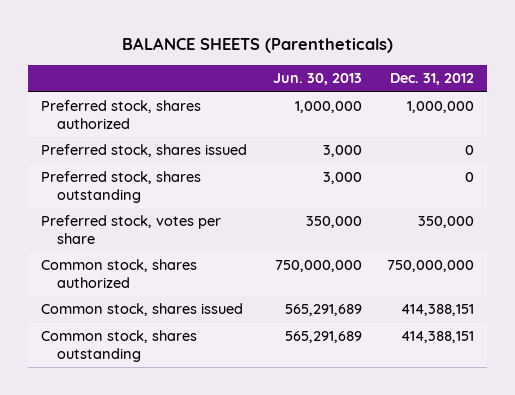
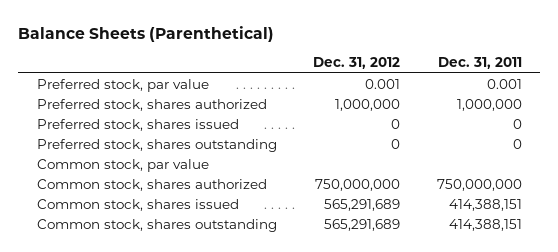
- BALANCE SHEETS (Parentheticals)
+ Balance Sheets (Parenthetical)
- | Jun. 30, 2013 | Dec. 31, 2012
+ | Dec. 31, 2012 | Dec. 31, 2011
+ Preferred stock, par value | 0.001 | 0.001
- Preferred stock, votes per share | 350,000 | 350,000
+ Common stock, par value
- Common stock, shares issued | 565,291,689 | 414,388,151
- Common stock, shares outstanding | 565,291,689 | 414,388,151
+ Common stock, shares issued | 565,291,689 | 414,388,151
+ Common stock, shares outstanding | 565,291,689 | 414,388,151

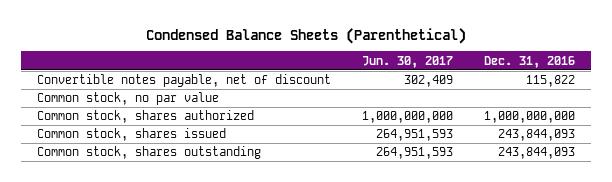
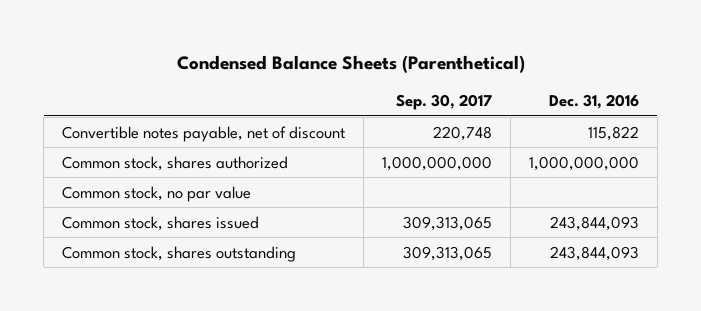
- | Jun. 30, 2017 | Dec. 31, 2016
+ | Sep. 30, 2017 | Dec. 31, 2016
moved down: Common stock, no par value

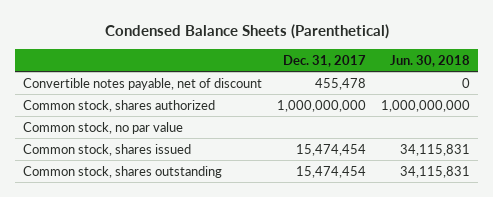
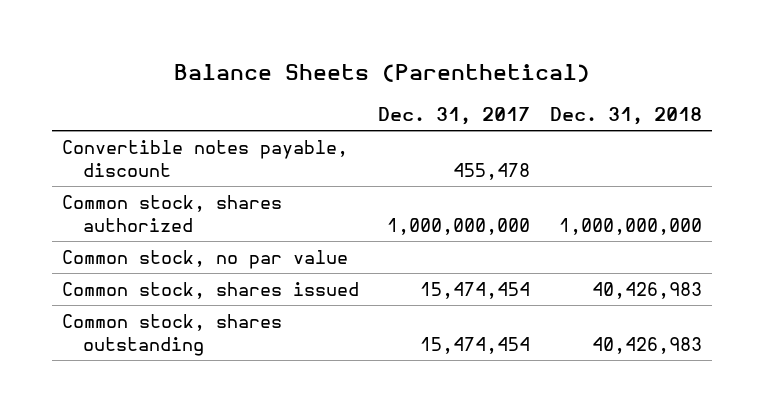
- Condensed Balance Sheets (Parenthetical)
+ Balance Sheets (Parenthetical)
- | Dec. 31, 2017 | Jun. 30, 2018
+ | Dec. 31, 2017 | Dec. 31, 2018
- Convertible notes payable, net of discount | 455,478 | 0
+ Convertible notes payable, discount | 455,478 |

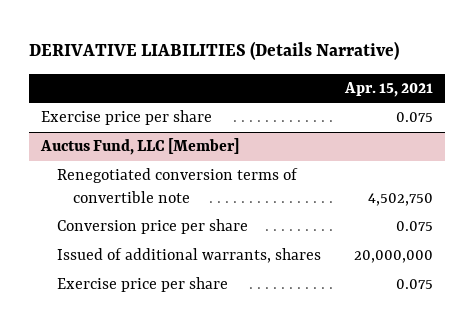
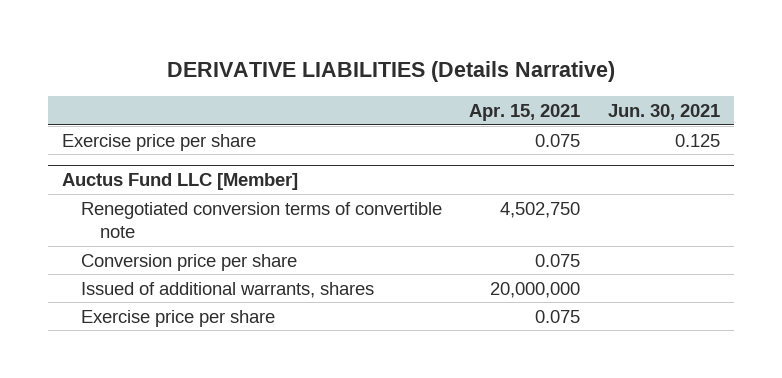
- | Apr. 15, 2021
+ | Apr. 15, 2021 | Jun. 30, 2021
- Auctus Fund, LLC [Member]
+ Auctus Fund LLC [Member]

